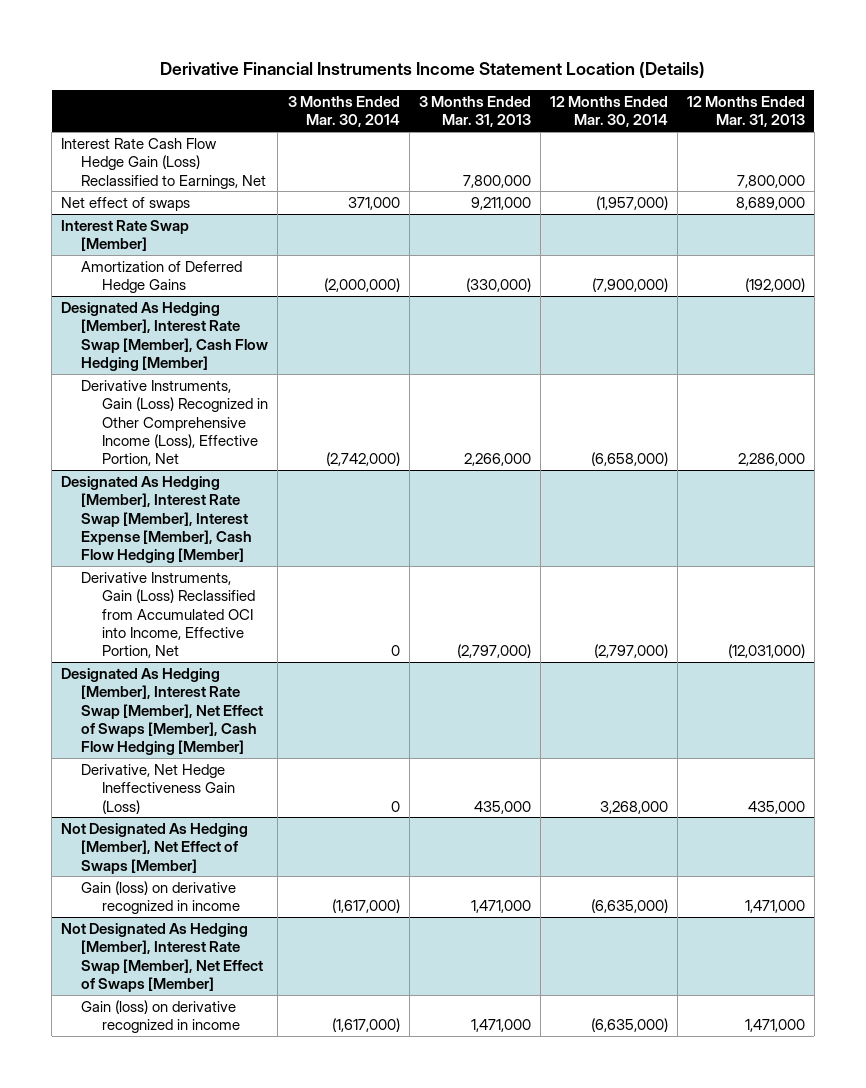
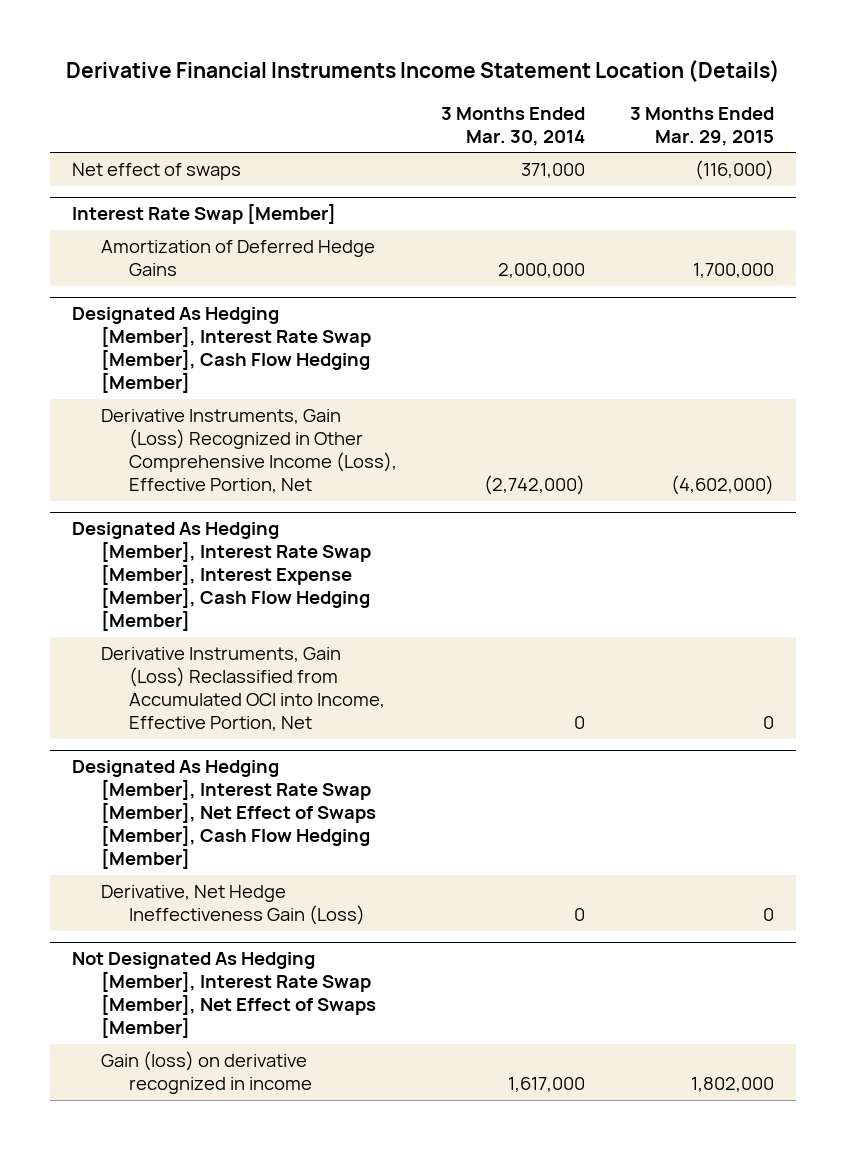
- | 3 Months Ended Mar. 30, 2014 | 3 Months Ended Mar. 31, 2013 | 12 Months Ended Mar. 30, 2014 | 12 Months Ended Mar. 31, 2013
+ | 3 Months Ended Mar. 30, 2014 | 3 Months Ended Mar. 29, 2015
- Interest Rate Cash Flow Hedge Gain (Loss) Reclassified to Earnings, Net | | 7,800,000 | | 7,800,000
@ Interest Rate Swap [Member]
- Amortization of Deferred Hedge Gains | (2,000,000) | (330,000) | (7,900,000) | (192,000)
+ Amortization of Deferred Hedge Gains | 2,000,000 | 1,700,000
- Not Designated As Hedging [Member], Net Effect of Swaps [Member]
- Gain (loss) on derivative recognized in income | (1,617,000) | 1,471,000 | (6,635,000) | 1,471,000
@ Not Designated As Hedging [Member], Interest Rate Swap [Member], Net Effect of Swaps [Member]
- Gain (loss) on derivative recognized in income | (1,617,000) | 1,471,000 | (6,635,000) | 1,471,000
+ Gain (loss) on derivative recognized in income | 1,617,000 | 1,802,000

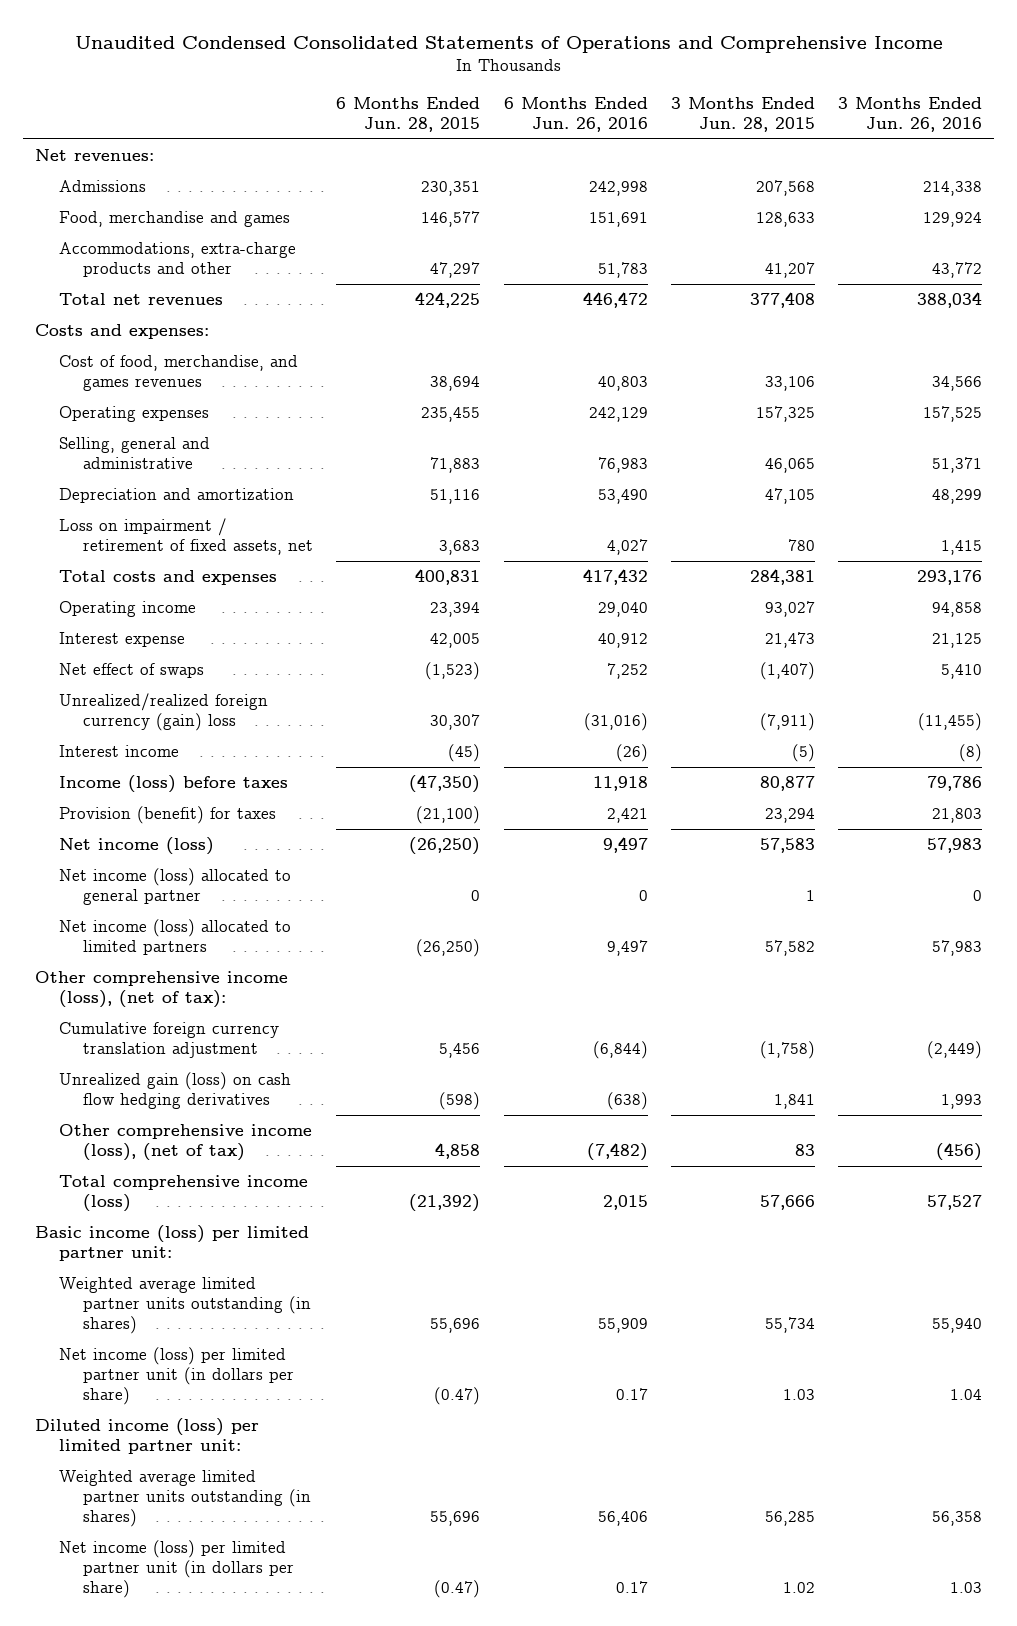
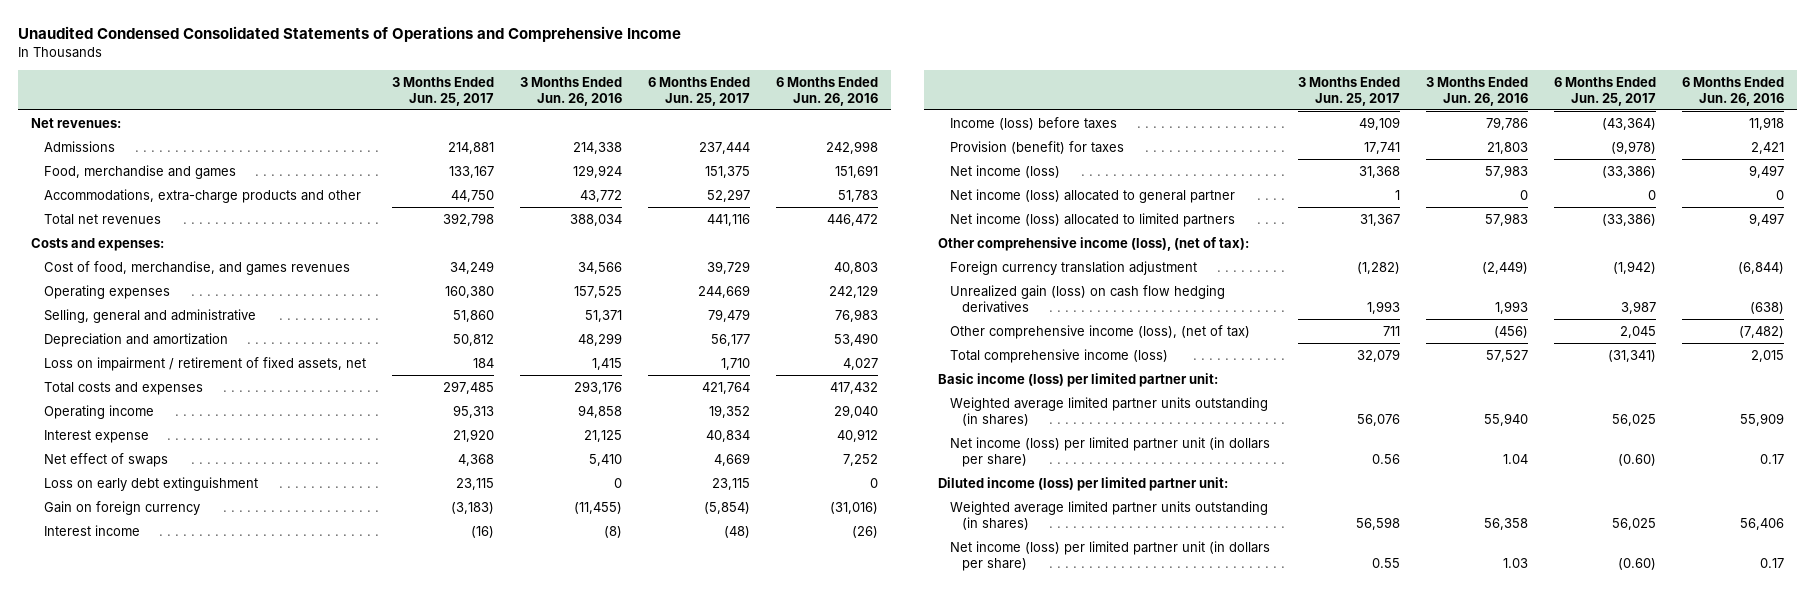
- | 6 Months Ended Jun. 28, 2015 | 6 Months Ended Jun. 26, 2016 | 3 Months Ended Jun. 28, 2015 | 3 Months Ended Jun. 26, 2016
+ | 3 Months Ended Jun. 25, 2017 | 3 Months Ended Jun. 26, 2016 | 6 Months Ended Jun. 25, 2017 | 6 Months Ended Jun. 26, 2016
- Unrealized/realized foreign currency (gain) loss | 30,307 | (31,016) | (7,911) | (11,455)
+ Loss on early debt extinguishment | 23,115 | 0 | 23,115 | 0
+ Gain on foreign currency | (3,183) | (11,455) | (5,854) | (31,016)
- Cumulative foreign currency translation adjustment | 5,456 | (6,844) | (1,758) | (2,449)
+ Foreign currency translation adjustment | (1,282) | (2,449) | (1,942) | (6,844)

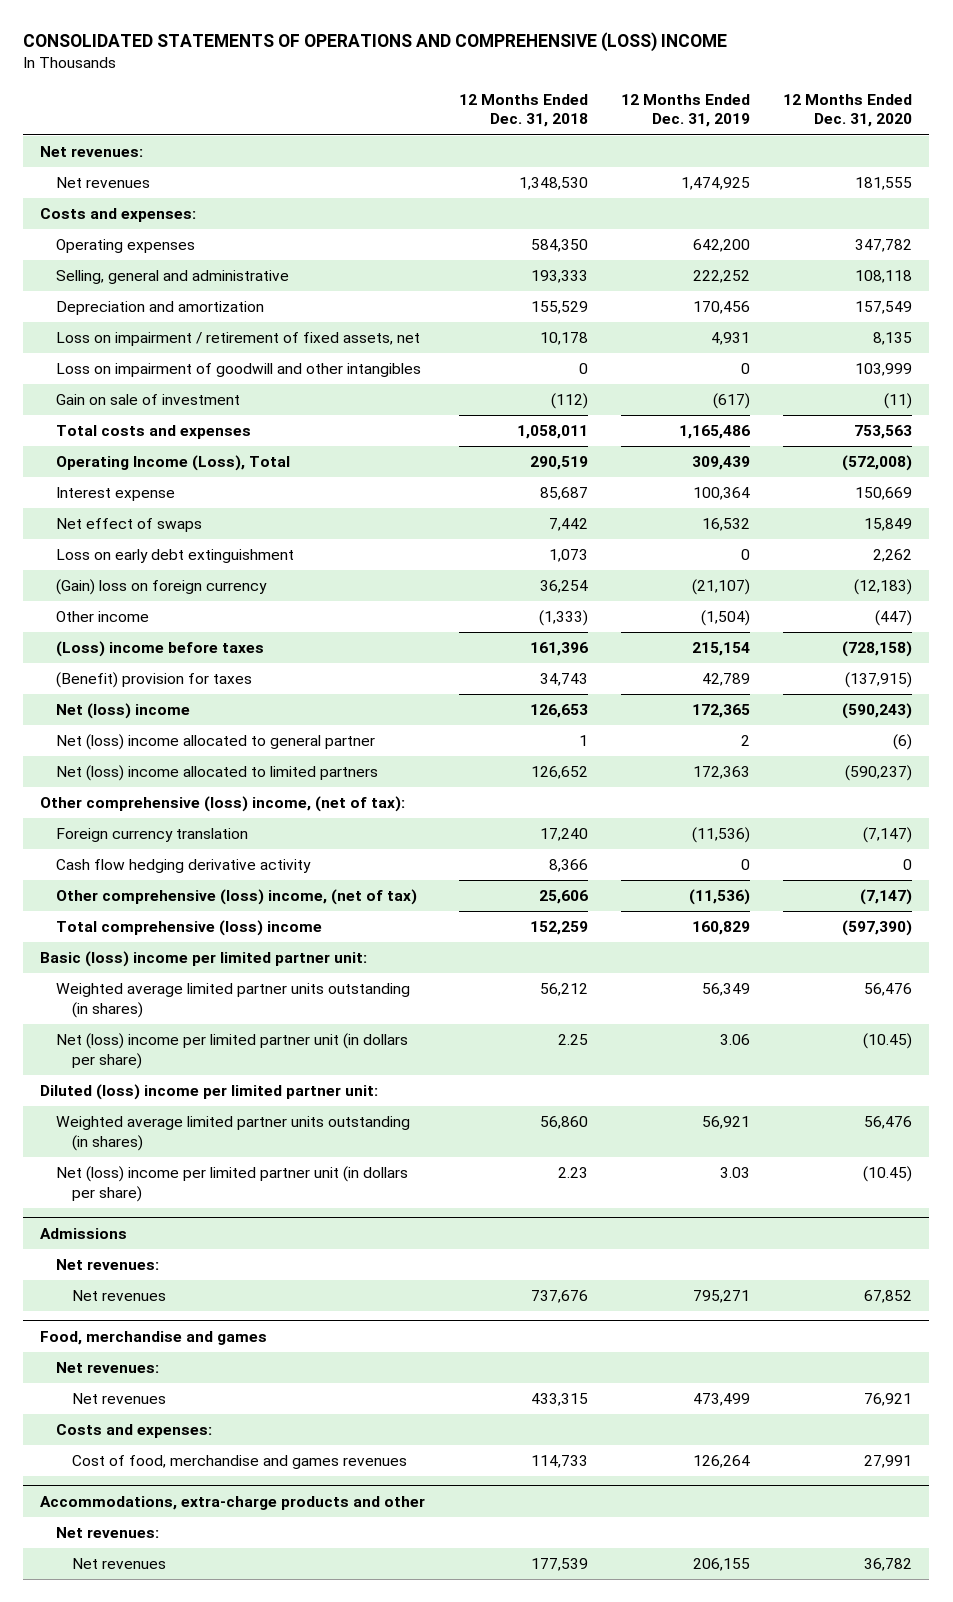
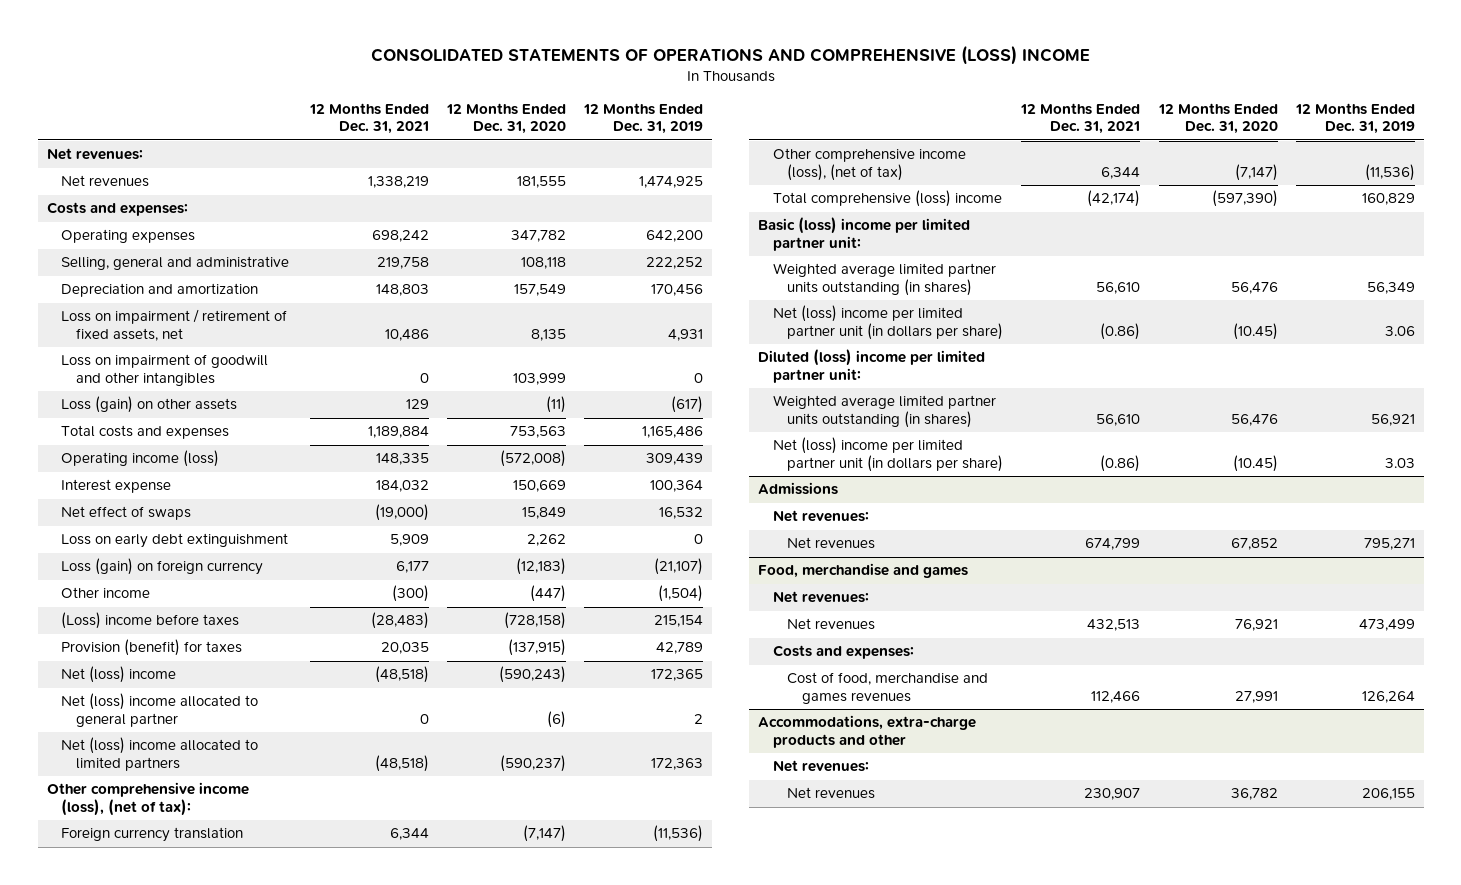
- | 12 Months Ended Dec. 31, 2018 | 12 Months Ended Dec. 31, 2019 | 12 Months Ended Dec. 31, 2020
+ | 12 Months Ended Dec. 31, 2021 | 12 Months Ended Dec. 31, 2020 | 12 Months Ended Dec. 31, 2019
- Gain on sale of investment | (112) | (617) | (11)
+ Loss (gain) on other assets | 129 | (11) | (617)
- Operating Income (Loss), Total | 290,519 | 309,439 | (572,008)
+ Operating income (loss) | 148,335 | (572,008) | 309,439
- (Gain) loss on foreign currency | 36,254 | (21,107) | (12,183)
+ Loss (gain) on foreign currency | 6,177 | (12,183) | (21,107)
- (Benefit) provision for taxes | 34,743 | 42,789 | (137,915)
+ Provision (benefit) for taxes | 20,035 | (137,915) | 42,789
- Other comprehensive (loss) income, (net of tax):
+ Other comprehensive income (loss), (net of tax):
- Cash flow hedging derivative activity | 8,366 | 0 | 0
- Other comprehensive (loss) income, (net of tax) | 25,606 | (11,536) | (7,147)
+ Other comprehensive income (loss), (net of tax) | 6,344 | (7,147) | (11,536)

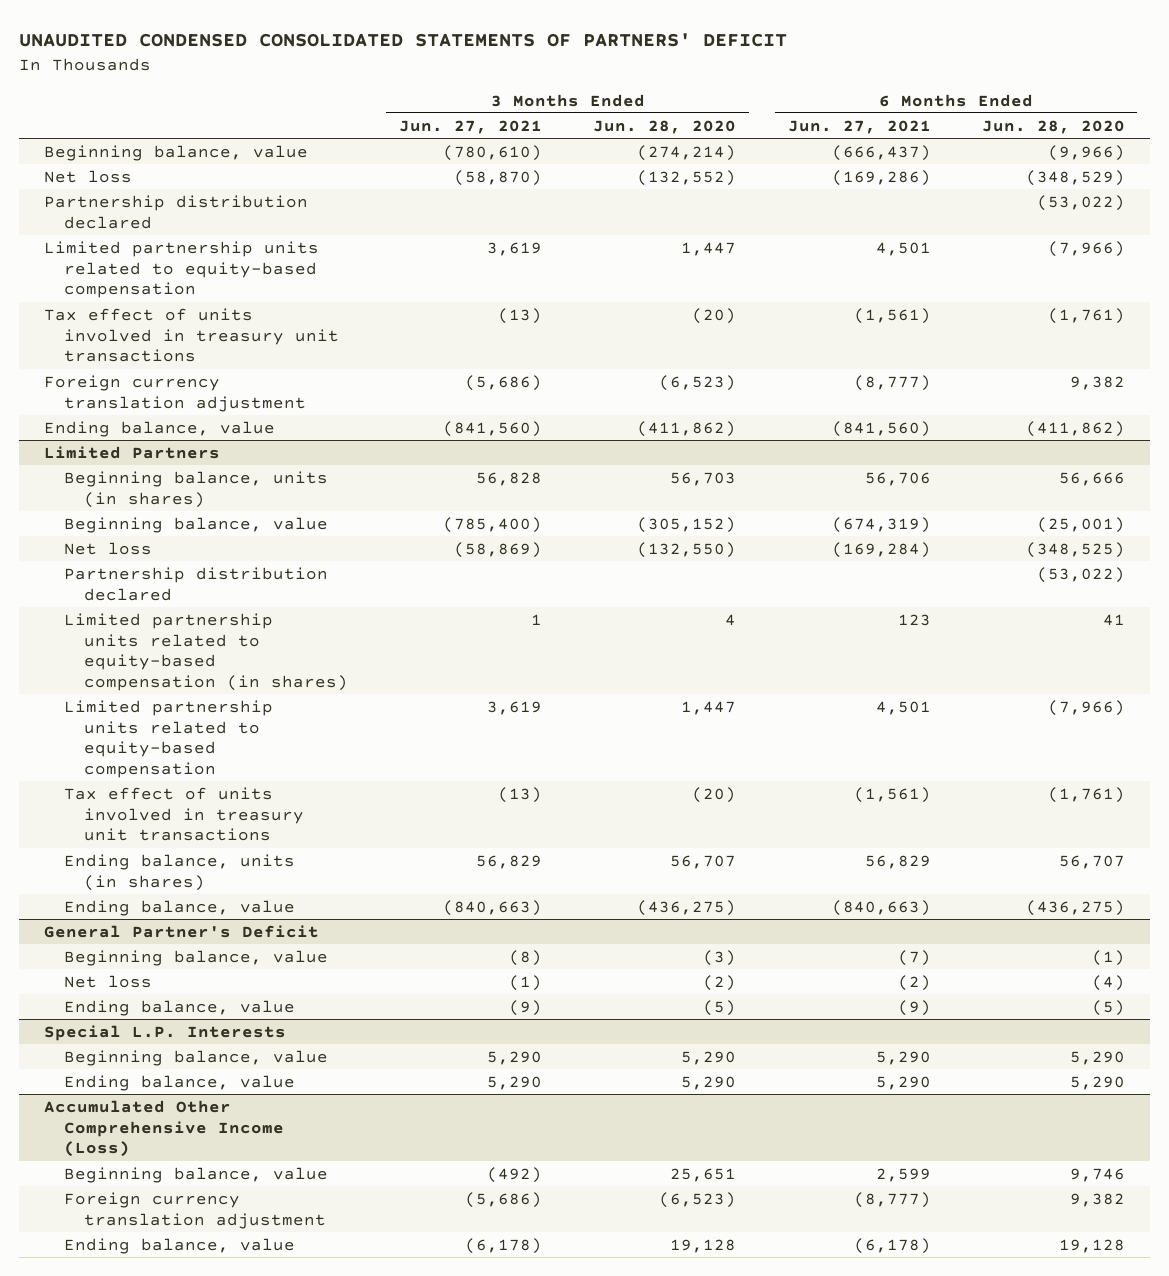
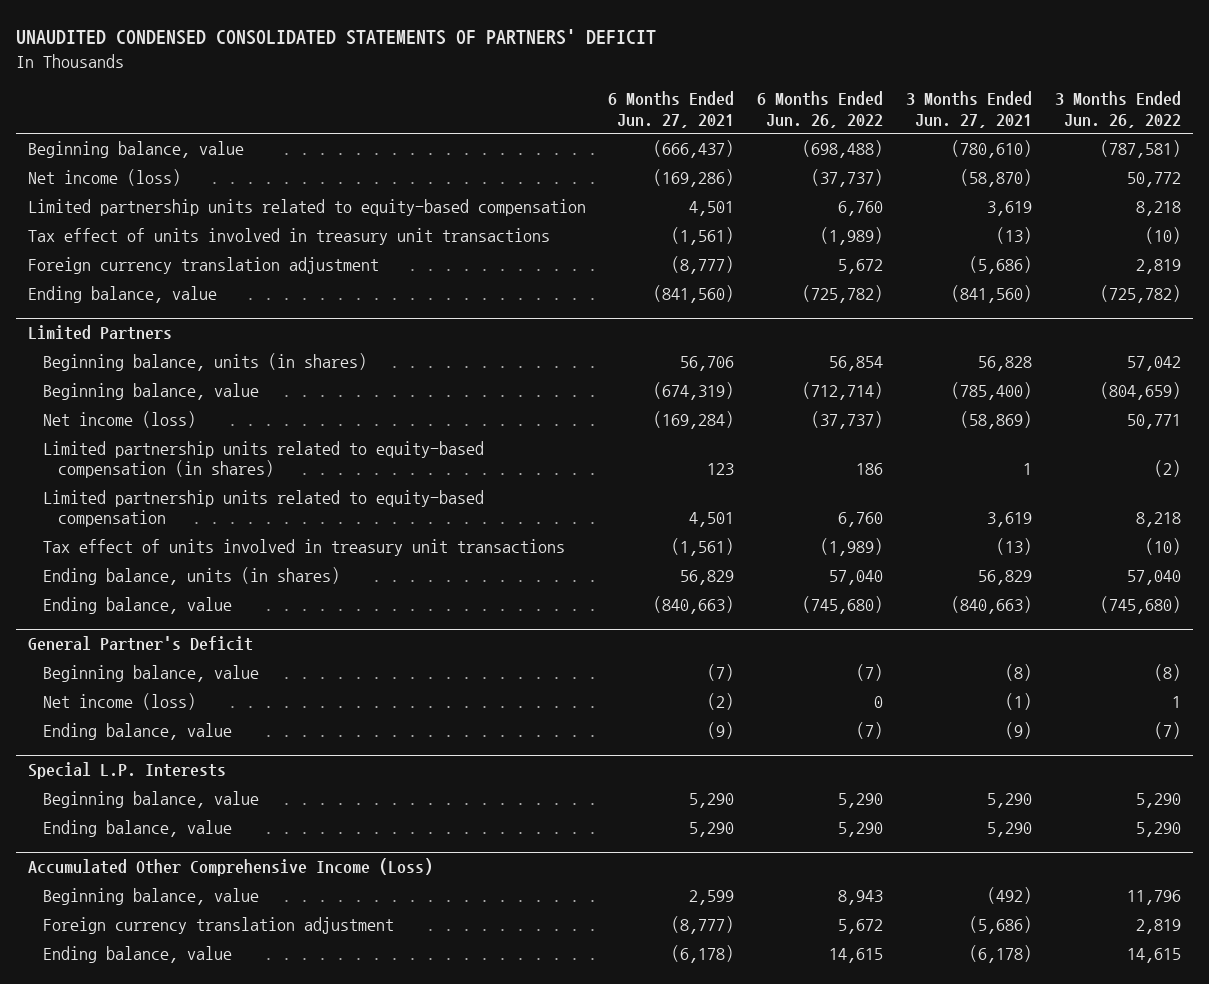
- | 3 Months Ended Jun. 27, 2021 | 3 Months Ended Jun. 28, 2020 | 6 Months Ended Jun. 27, 2021 | 6 Months Ended Jun. 28, 2020
+ | 6 Months Ended Jun. 27, 2021 | 6 Months Ended Jun. 26, 2022 | 3 Months Ended Jun. 27, 2021 | 3 Months Ended Jun. 26, 2022
- Net loss | (58,870) | (132,552) | (169,286) | (348,529)
- Partnership distribution declared | | | | (53,022)
+ Net income (loss) | (169,286) | (37,737) | (58,870) | 50,772
@ Limited Partners
- Net loss | (58,869) | (132,550) | (169,284) | (348,525)
- Partnership distribution declared | | | | (53,022)
+ Net income (loss) | (169,284) | (37,737) | (58,869) | 50,771
@ General Partner's Deficit
- Net loss | (1) | (2) | (2) | (4)
+ Net income (loss) | (2) | 0 | (1) | 1

